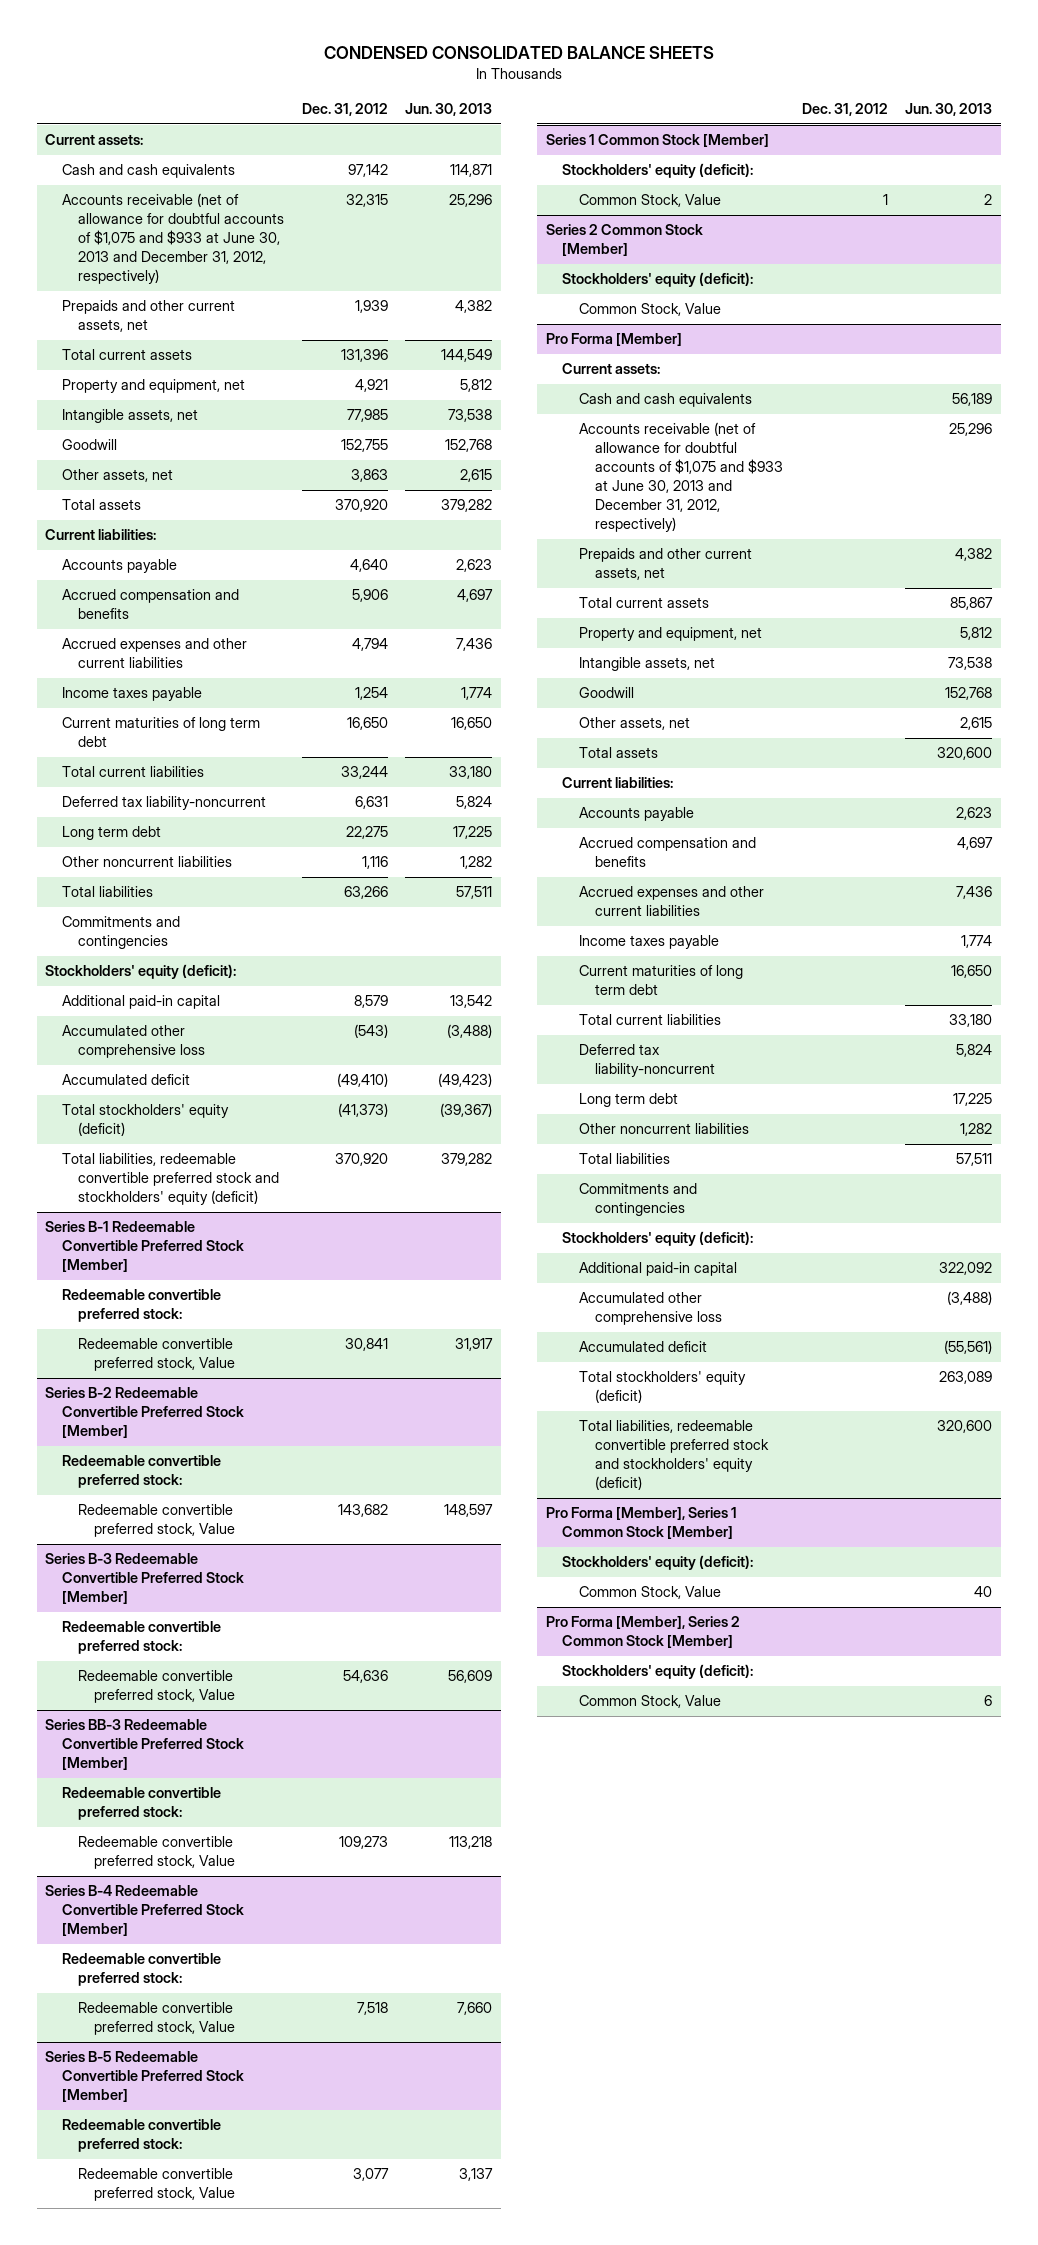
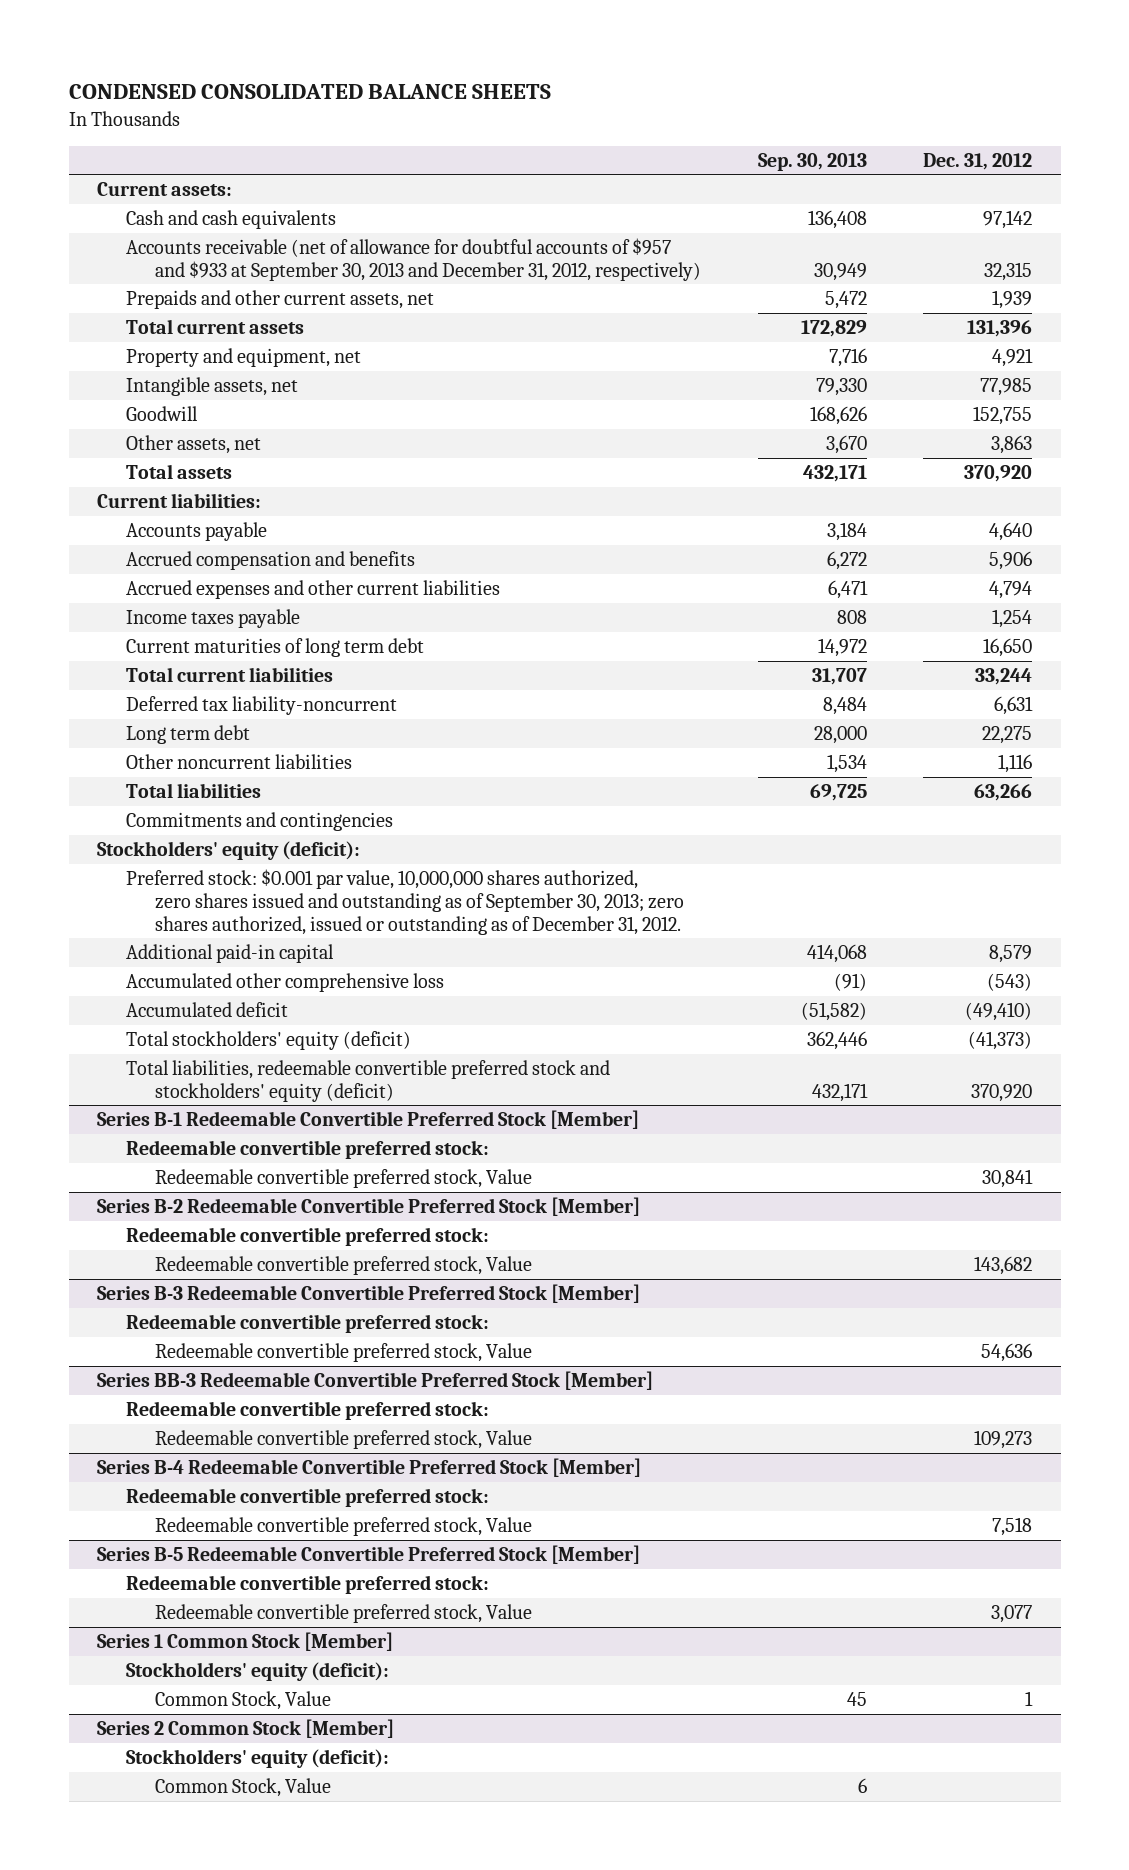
- | Dec. 31, 2012 | Jun. 30, 2013
+ | Sep. 30, 2013 | Dec. 31, 2012
- Accounts receivable (net of allowance for doubtful accounts of $1,075 and $933 at June 30, 2013 and December 31, 2012, respectively) | 32,315 | 25,296
+ Accounts receivable (net of allowance for doubtful accounts of $957 and $933 at September 30, 2013 and December 31, 2012, respectively) | 30,949 | 32,315
+ Preferred stock: $0.001 par value, 10,000,000 shares authorized, zero shares issued and outstanding as of September 30, 2013; zero shares authorized, issued or outstanding as of December 31, 2012.
- Pro Forma [Member]
- Current assets:
- Cash and cash equivalents | | 56,189
- Accounts receivable (net of allowance for doubtful accounts of $1,075 and $933 at June 30, 2013 and December 31, 2012, respectively) | | 25,296
- Prepaids and other current assets, net | | 4,382
- Total current assets | | 85,867
- Property and equipment, net | | 5,812
- Intangible assets, net | | 73,538
- Goodwill | | 152,768
- Other assets, net | | 2,615
- Total assets | | 320,600
- Current liabilities:
- Accounts payable | | 2,623
- Accrued compensation and benefits | | 4,697
- Accrued expenses and other current liabilities | | 7,436
- Income taxes payable | | 1,774
- Current maturities of long term debt | | 16,650
- Total current liabilities | | 33,180
- Deferred tax liability-noncurrent | | 5,824
- Long term debt | | 17,225
- Other noncurrent liabilities | | 1,282
- Total liabilities | | 57,511
- Commitments and contingencies
- Stockholders' equity (deficit):
- Additional paid-in capital | | 322,092
- Accumulated other comprehensive loss | | (3,488)
- Accumulated deficit | | (55,561)
- Total stockholders' equity (deficit) | | 263,089
- Total liabilities, redeemable convertible preferred stock and stockholders' equity (deficit) | | 320,600
- Pro Forma [Member], Series 1 Common Stock [Member]
- Stockholders' equity (deficit):
- Common Stock, Value | | 40
- Pro Forma [Member], Series 2 Common Stock [Member]
- Stockholders' equity (deficit):
- Common Stock, Value | | 6

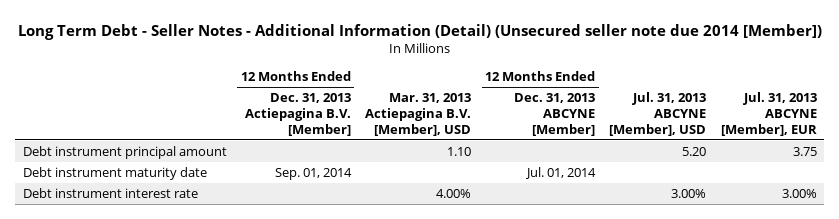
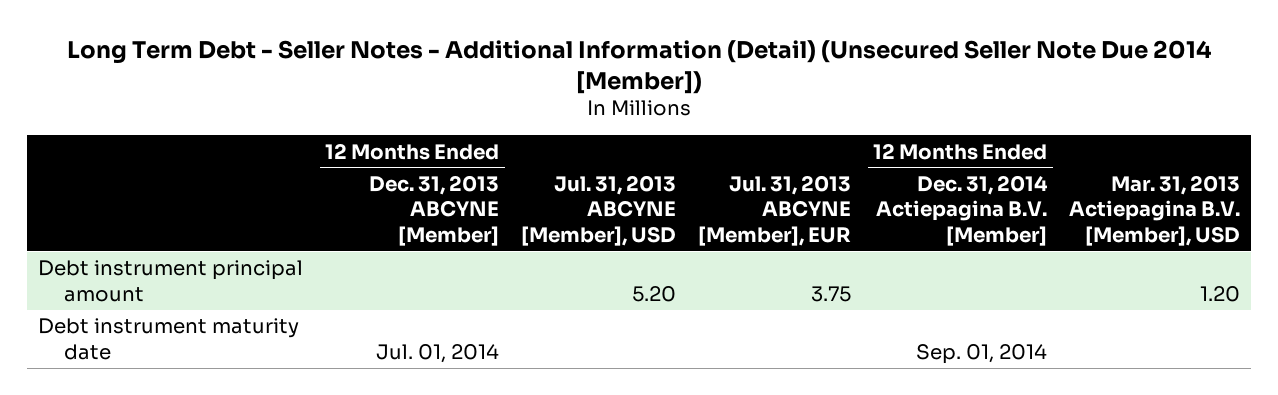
- Long Term Debt - Seller Notes - Additional Information (Detail) (Unsecured seller note due 2014 [Member])
+ Long Term Debt - Seller Notes - Additional Information (Detail) (Unsecured Seller Note Due 2014 [Member])
- | 12 Months Ended Dec. 31, 2013 Actiepagina B.V. [Member] | Mar. 31, 2013 Actiepagina B.V. [Member], USD | 12 Months Ended Dec. 31, 2013 ABCYNE [Member] | Jul. 31, 2013 ABCYNE [Member], USD | Jul. 31, 2013 ABCYNE [Member], EUR
+ | 12 Months Ended Dec. 31, 2013 ABCYNE [Member] | Jul. 31, 2013 ABCYNE [Member], USD | Jul. 31, 2013 ABCYNE [Member], EUR | 12 Months Ended Dec. 31, 2014 Actiepagina B.V. [Member] | Mar. 31, 2013 Actiepagina B.V. [Member], USD
- Debt instrument principal amount | | 1.10 | | 5.20 | 3.75
+ Debt instrument principal amount | | 5.20 | 3.75 | | 1.20
- Debt instrument interest rate | | 4.00% | | 3.00% | 3.00%

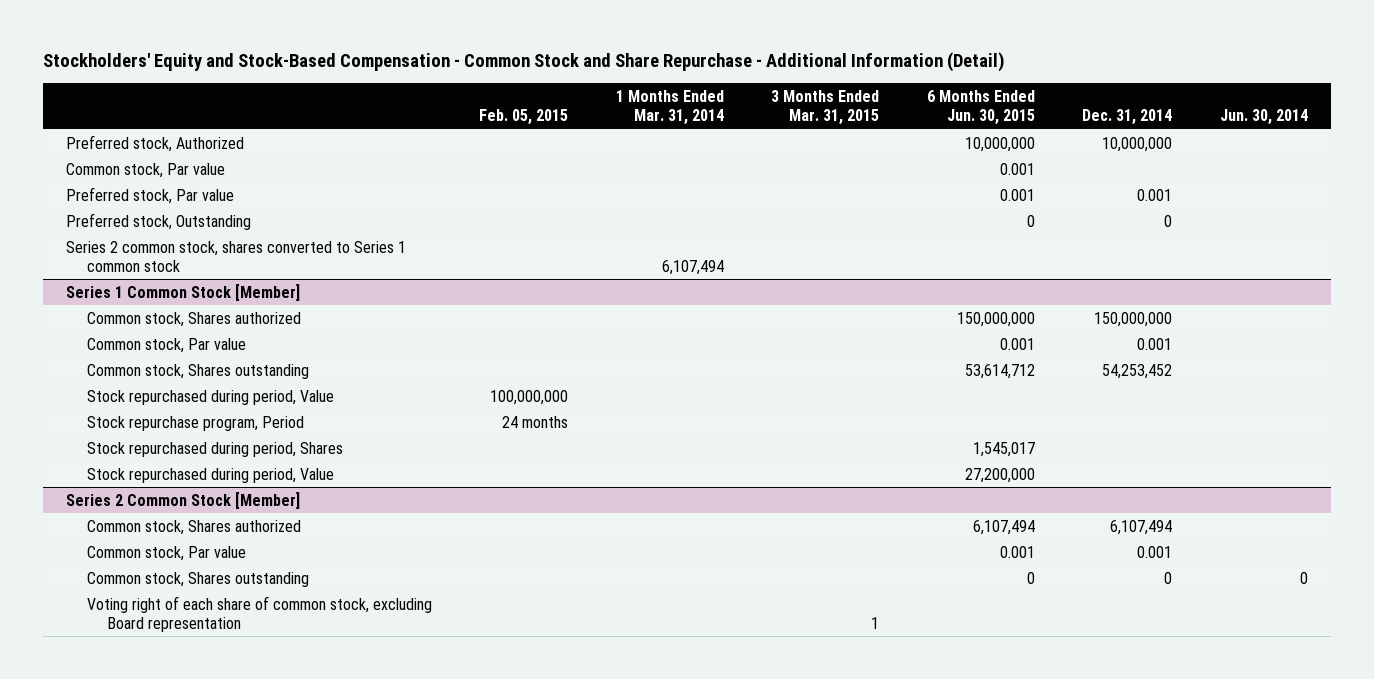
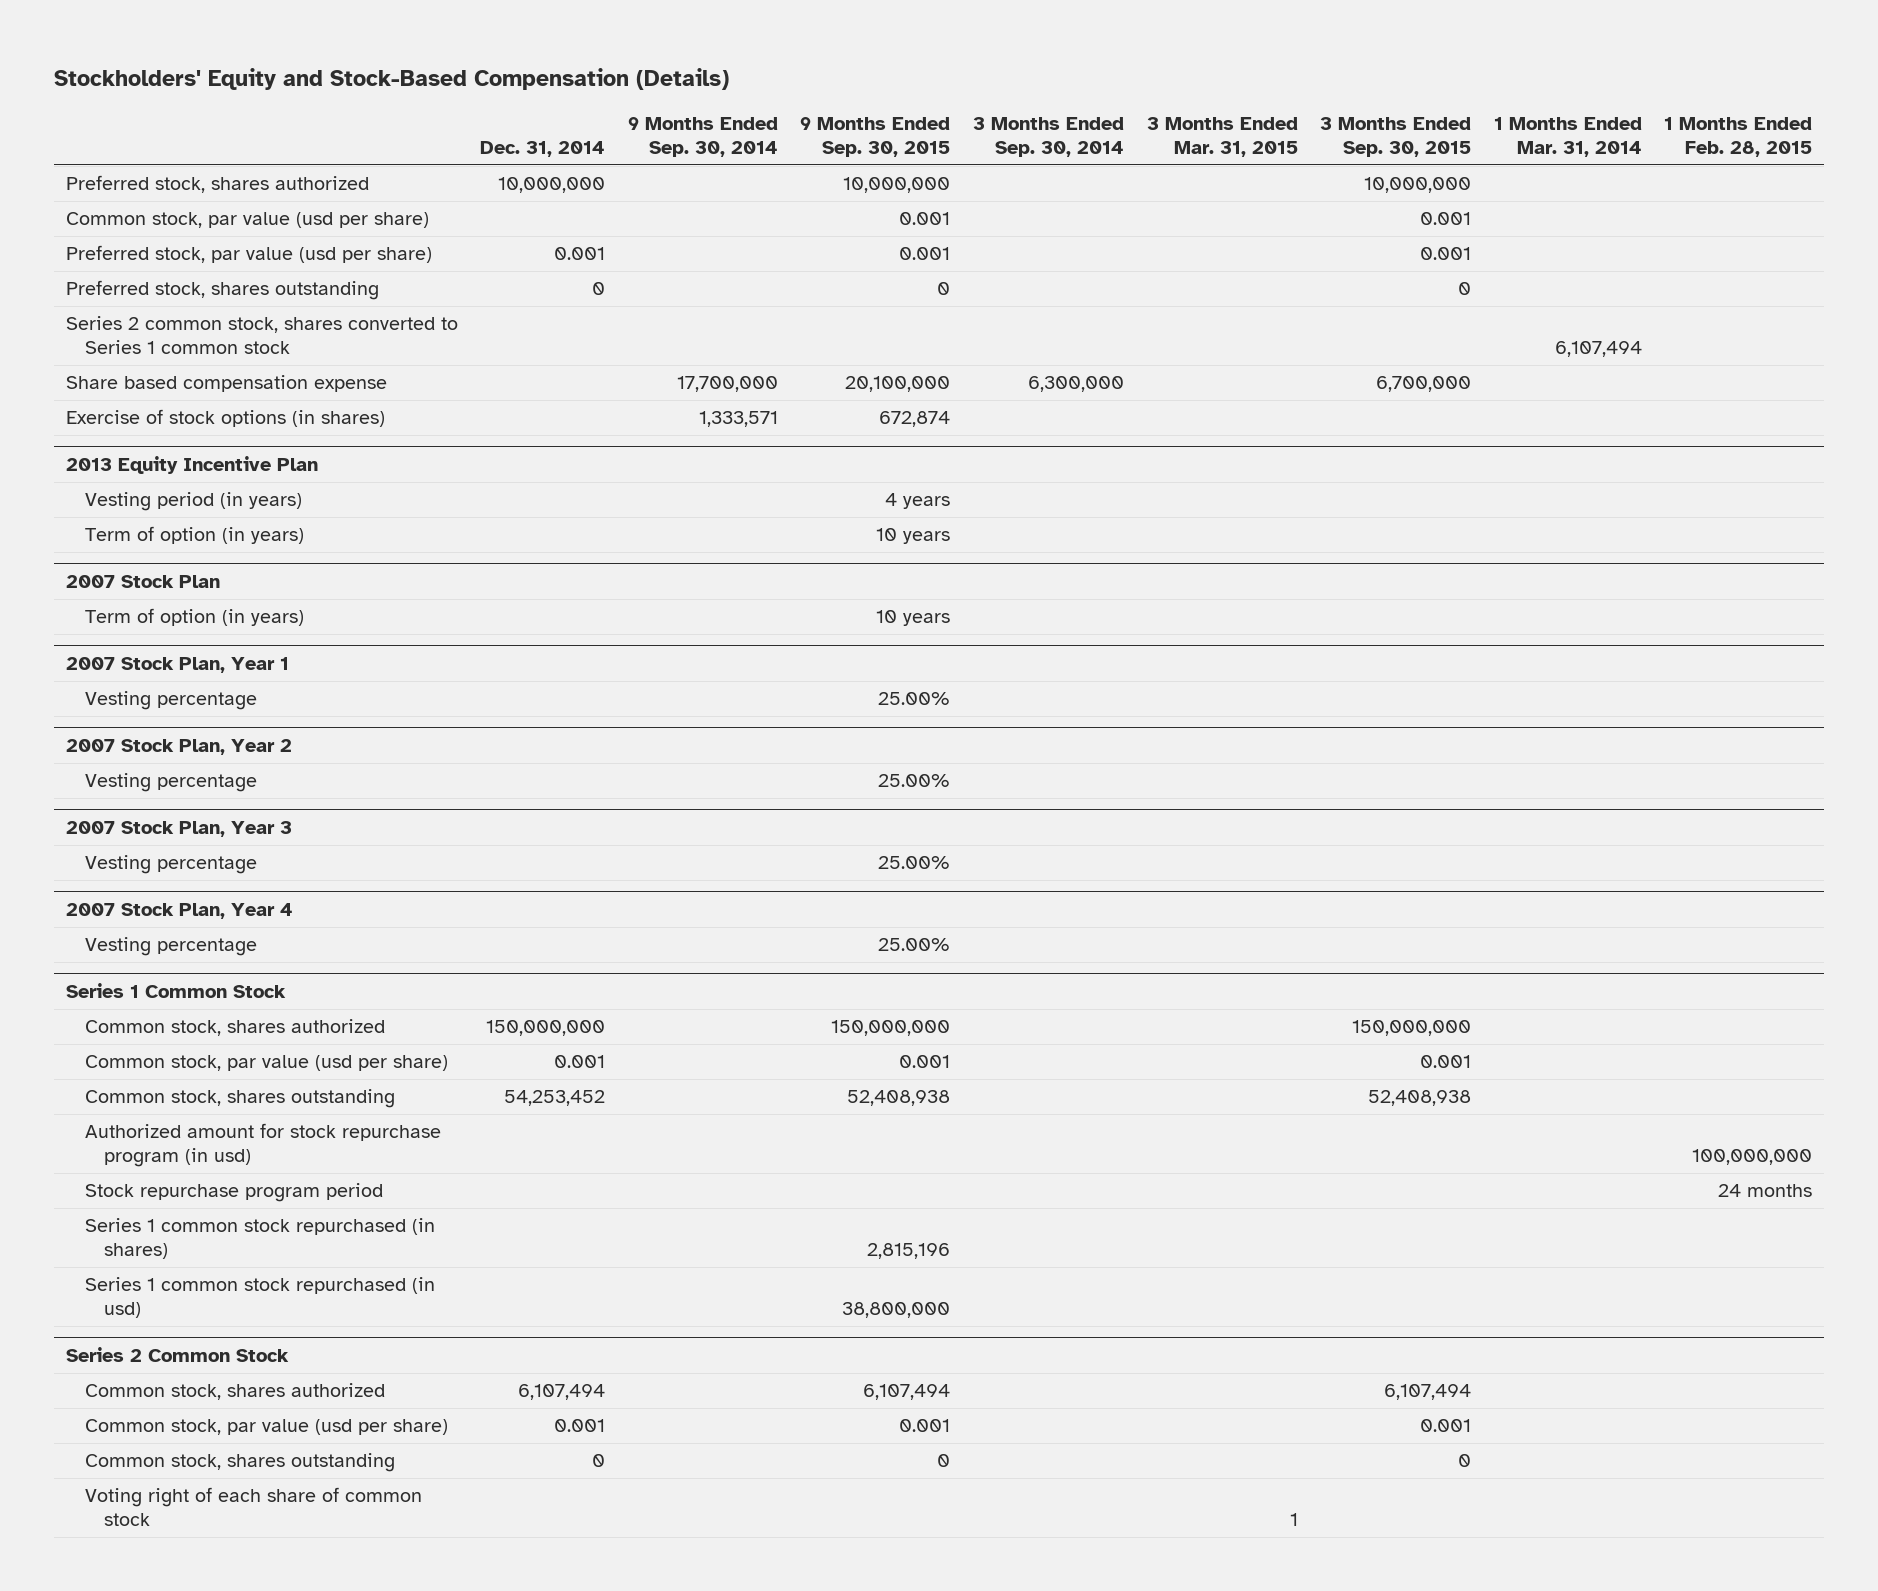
- Stockholders' Equity and Stock-Based Compensation - Common Stock and Share Repurchase - Additional Information (Detail)
+ Stockholders' Equity and Stock-Based Compensation (Details)
- | Feb. 05, 2015 | 1 Months Ended Mar. 31, 2014 | 3 Months Ended Mar. 31, 2015 | 6 Months Ended Jun. 30, 2015 | Dec. 31, 2014 | Jun. 30, 2014
+ | Dec. 31, 2014 | 9 Months Ended Sep. 30, 2014 | 9 Months Ended Sep. 30, 2015 | 3 Months Ended Sep. 30, 2014 | 3 Months Ended Mar. 31, 2015 | 3 Months Ended Sep. 30, 2015 | 1 Months Ended Mar. 31, 2014 | 1 Months Ended Feb. 28, 2015
- Preferred stock, Authorized | | | | 10,000,000 | 10,000,000 |
- Common stock, Par value | | | | 0.001 | |
- Preferred stock, Par value | | | | 0.001 | 0.001 |
- Preferred stock, Outstanding | | | | 0 | 0 |
+ Preferred stock, shares authorized | 10,000,000 | | 10,000,000 | | | 10,000,000 | |
+ Common stock, par value (usd per share) | | | 0.001 | | | 0.001 | |
+ Preferred stock, par value (usd per share) | 0.001 | | 0.001 | | | 0.001 | |
+ Preferred stock, shares outstanding | 0 | | 0 | | | 0 | |
- Series 1 Common Stock [Member]
- Common stock, Shares authorized | | | | 150,000,000 | 150,000,000 |
- Common stock, Par value | | | | 0.001 | 0.001 |
- Common stock, Shares outstanding | | | | 53,614,712 | 54,253,452 |
- Stock repurchased during period, Value | 100,000,000 | | | | |
- Stock repurchase program, Period | 24 months | | | | |
- Stock repurchased during period, Shares | | | | 1,545,017 | |
- Stock repurchased during period, Value | | | | 27,200,000 | |
- Series 2 Common Stock [Member]
- Common stock, Shares authorized | | | | 6,107,494 | 6,107,494 |
- Common stock, Par value | | | | 0.001 | 0.001 |
- Common stock, Shares outstanding | | | | 0 | 0 | 0
- Voting right of each share of common stock, excluding Board representation | | | 1 | | |
+ Share based compensation expense | | 17,700,000 | 20,100,000 | 6,300,000 | | 6,700,000 | |
+ Exercise of stock options (in shares) | | 1,333,571 | 672,874 | | | | |
+ 2013 Equity Incentive Plan
+ Vesting period (in years) | | | 4 years | | | | |
+ Term of option (in years) | | | 10 years | | | | |
+ 2007 Stock Plan
+ Term of option (in years) | | | 10 years | | | | |
+ 2007 Stock Plan, Year 1
+ Vesting percentage | | | 25.00% | | | | |
+ 2007 Stock Plan, Year 2
+ Vesting percentage | | | 25.00% | | | | |
+ 2007 Stock Plan, Year 3
+ Vesting percentage | | | 25.00% | | | | |
+ 2007 Stock Plan, Year 4
+ Vesting percentage | | | 25.00% | | | | |
+ Series 1 Common Stock
+ Common stock, shares authorized | 150,000,000 | | 150,000,000 | | | 150,000,000 | |
+ Common stock, par value (usd per share) | 0.001 | | 0.001 | | | 0.001 | |
+ Common stock, shares outstanding | 54,253,452 | | 52,408,938 | | | 52,408,938 | |
+ Authorized amount for stock repurchase program (in usd) | | | | | | | | 100,000,000
+ Stock repurchase program period | | | | | | | | 24 months
+ Series 1 common stock repurchased (in shares) | | | 2,815,196 | | | | |
+ Series 1 common stock repurchased (in usd) | | | 38,800,000 | | | | |
+ Series 2 Common Stock
+ Common stock, shares authorized | 6,107,494 | | 6,107,494 | | | 6,107,494 | |
+ Common stock, par value (usd per share) | 0.001 | | 0.001 | | | 0.001 | |
+ Common stock, shares outstanding | 0 | | 0 | | | 0 | |
+ Voting right of each share of common stock | | | | | 1 | | |

